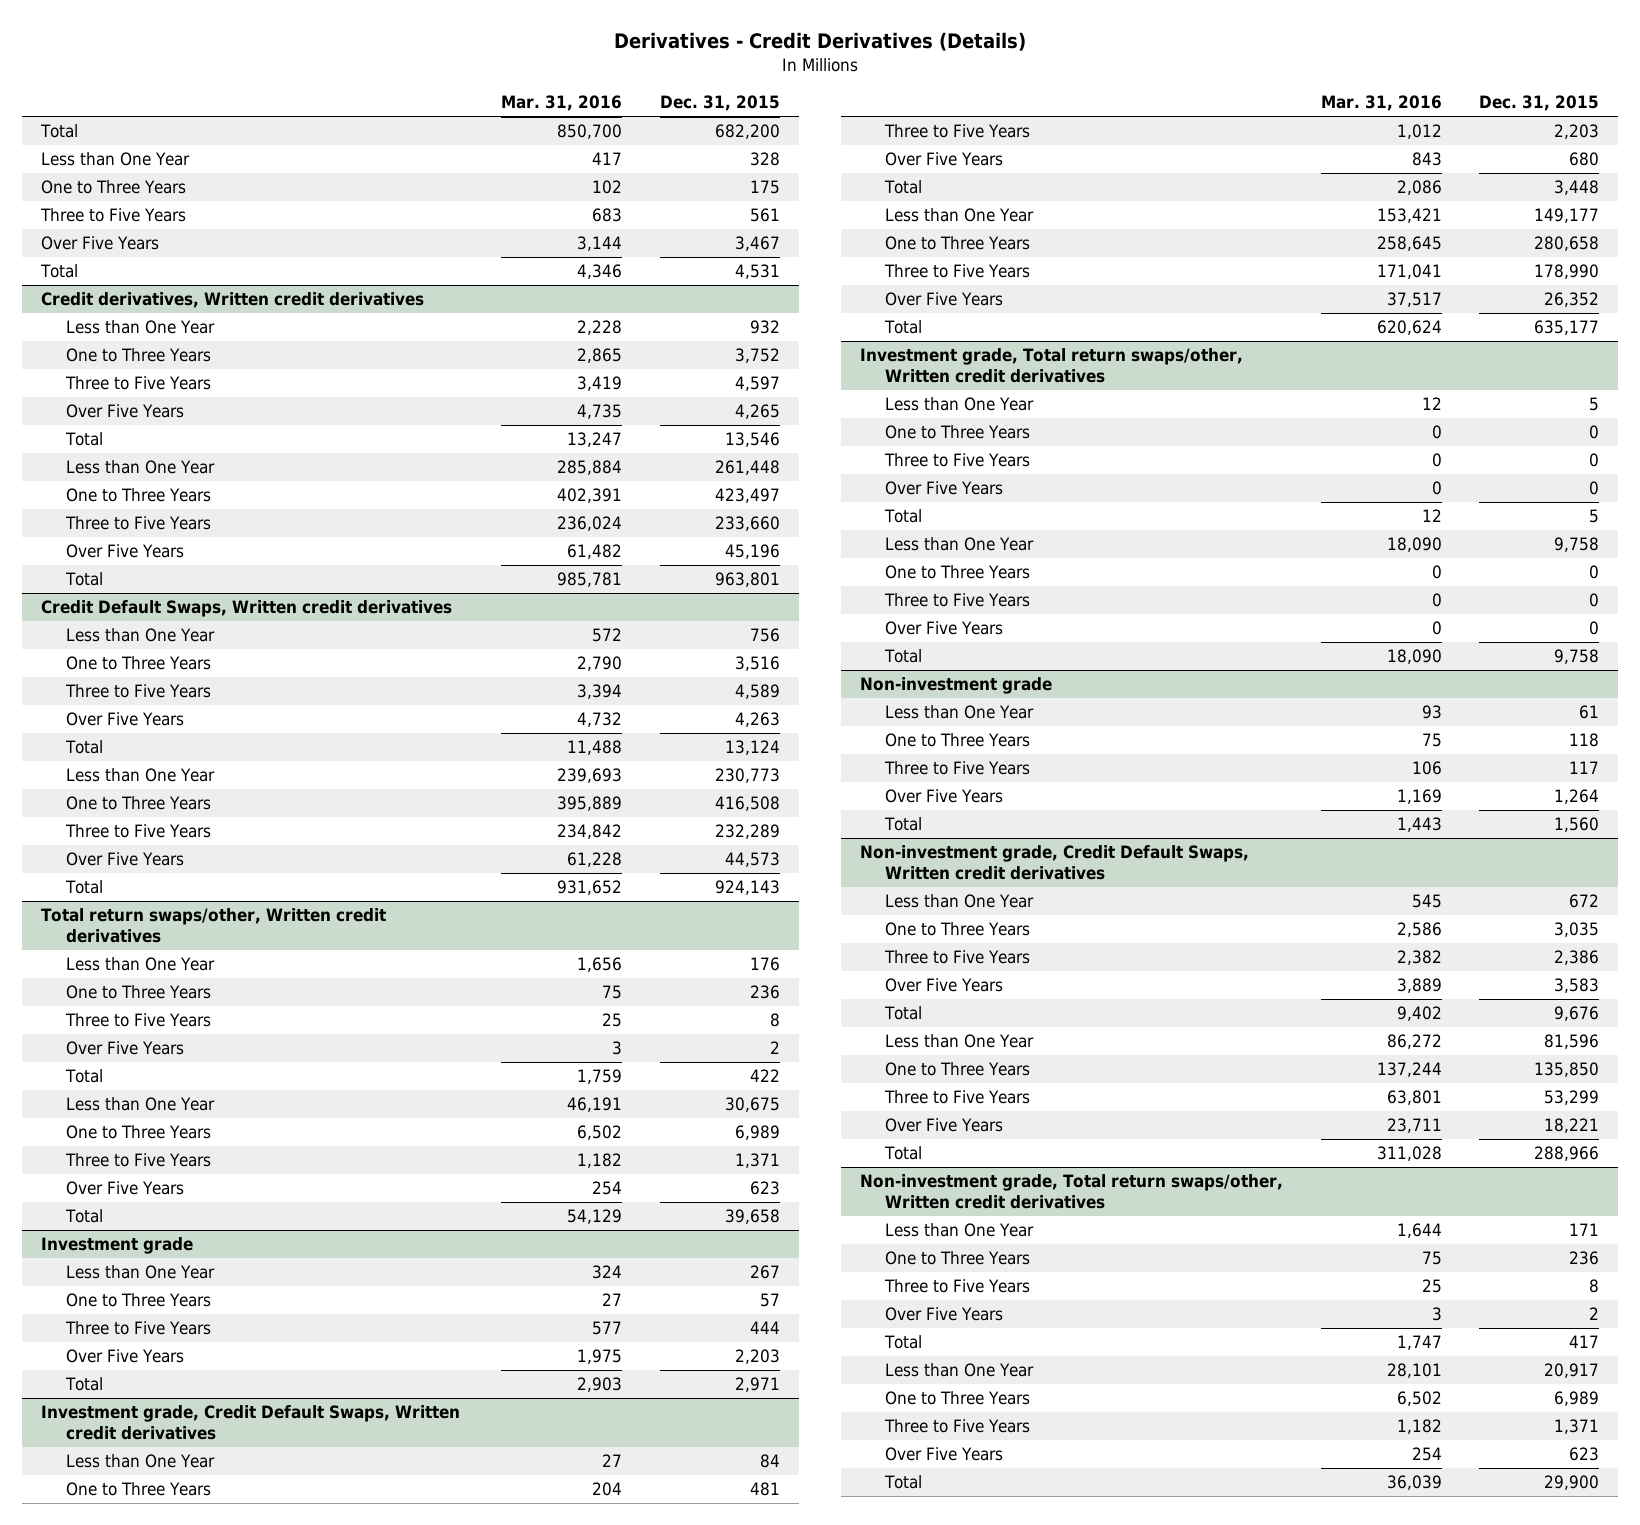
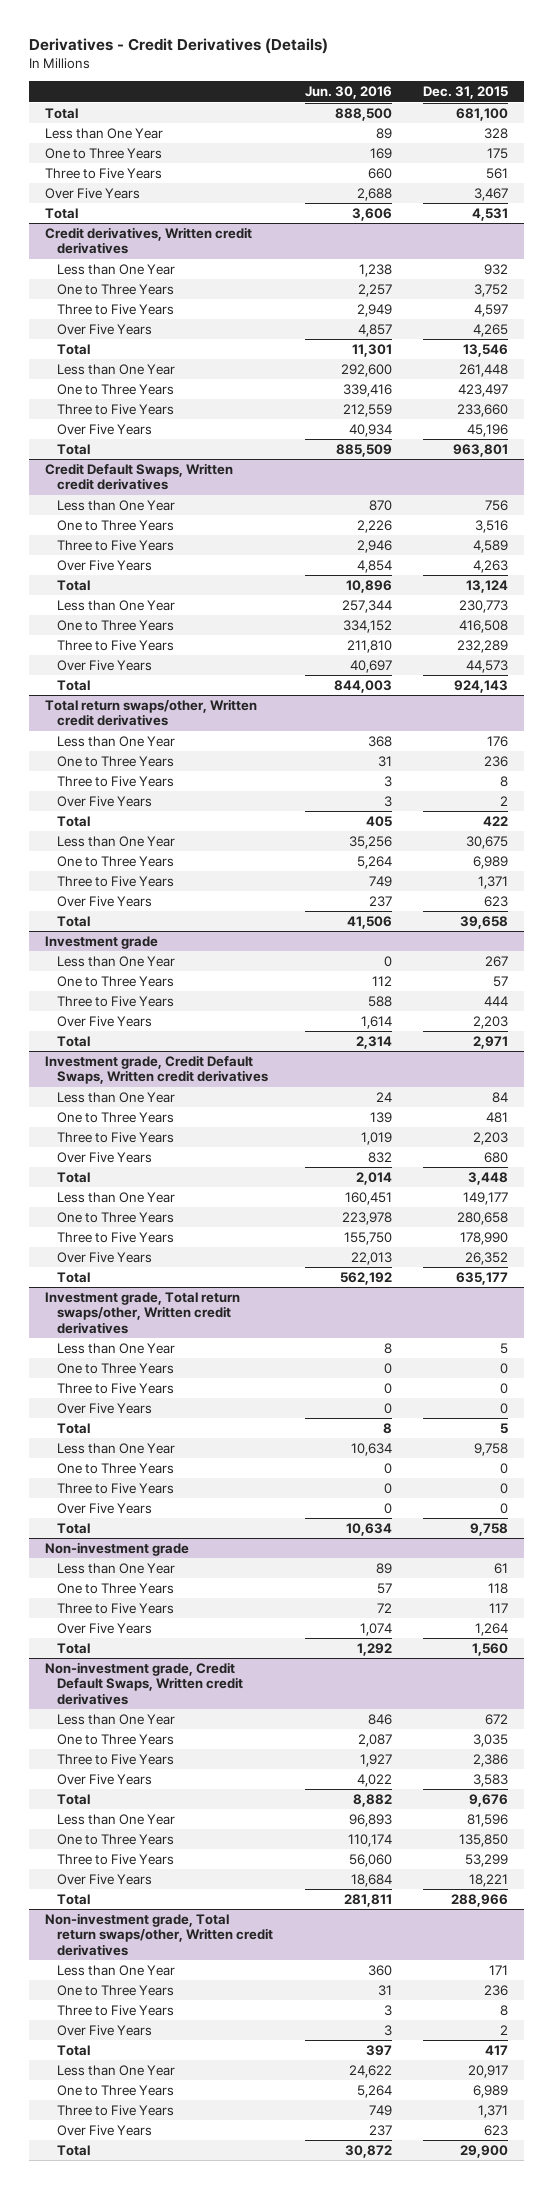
- | Mar. 31, 2016 | Dec. 31, 2015
+ | Jun. 30, 2016 | Dec. 31, 2015
- Total | 850,700 | 682,200
+ Total | 888,500 | 681,100

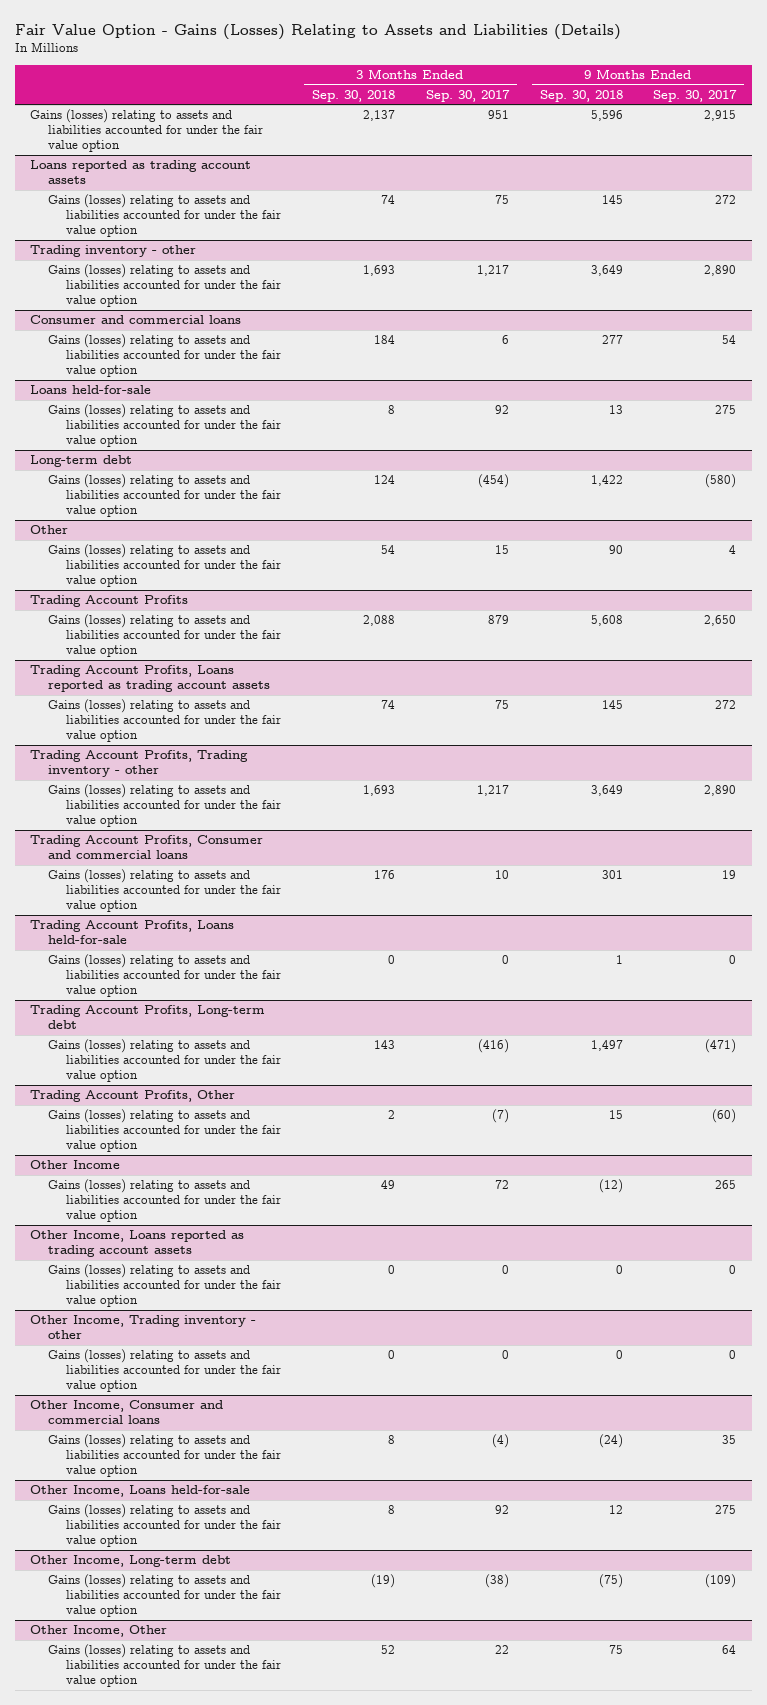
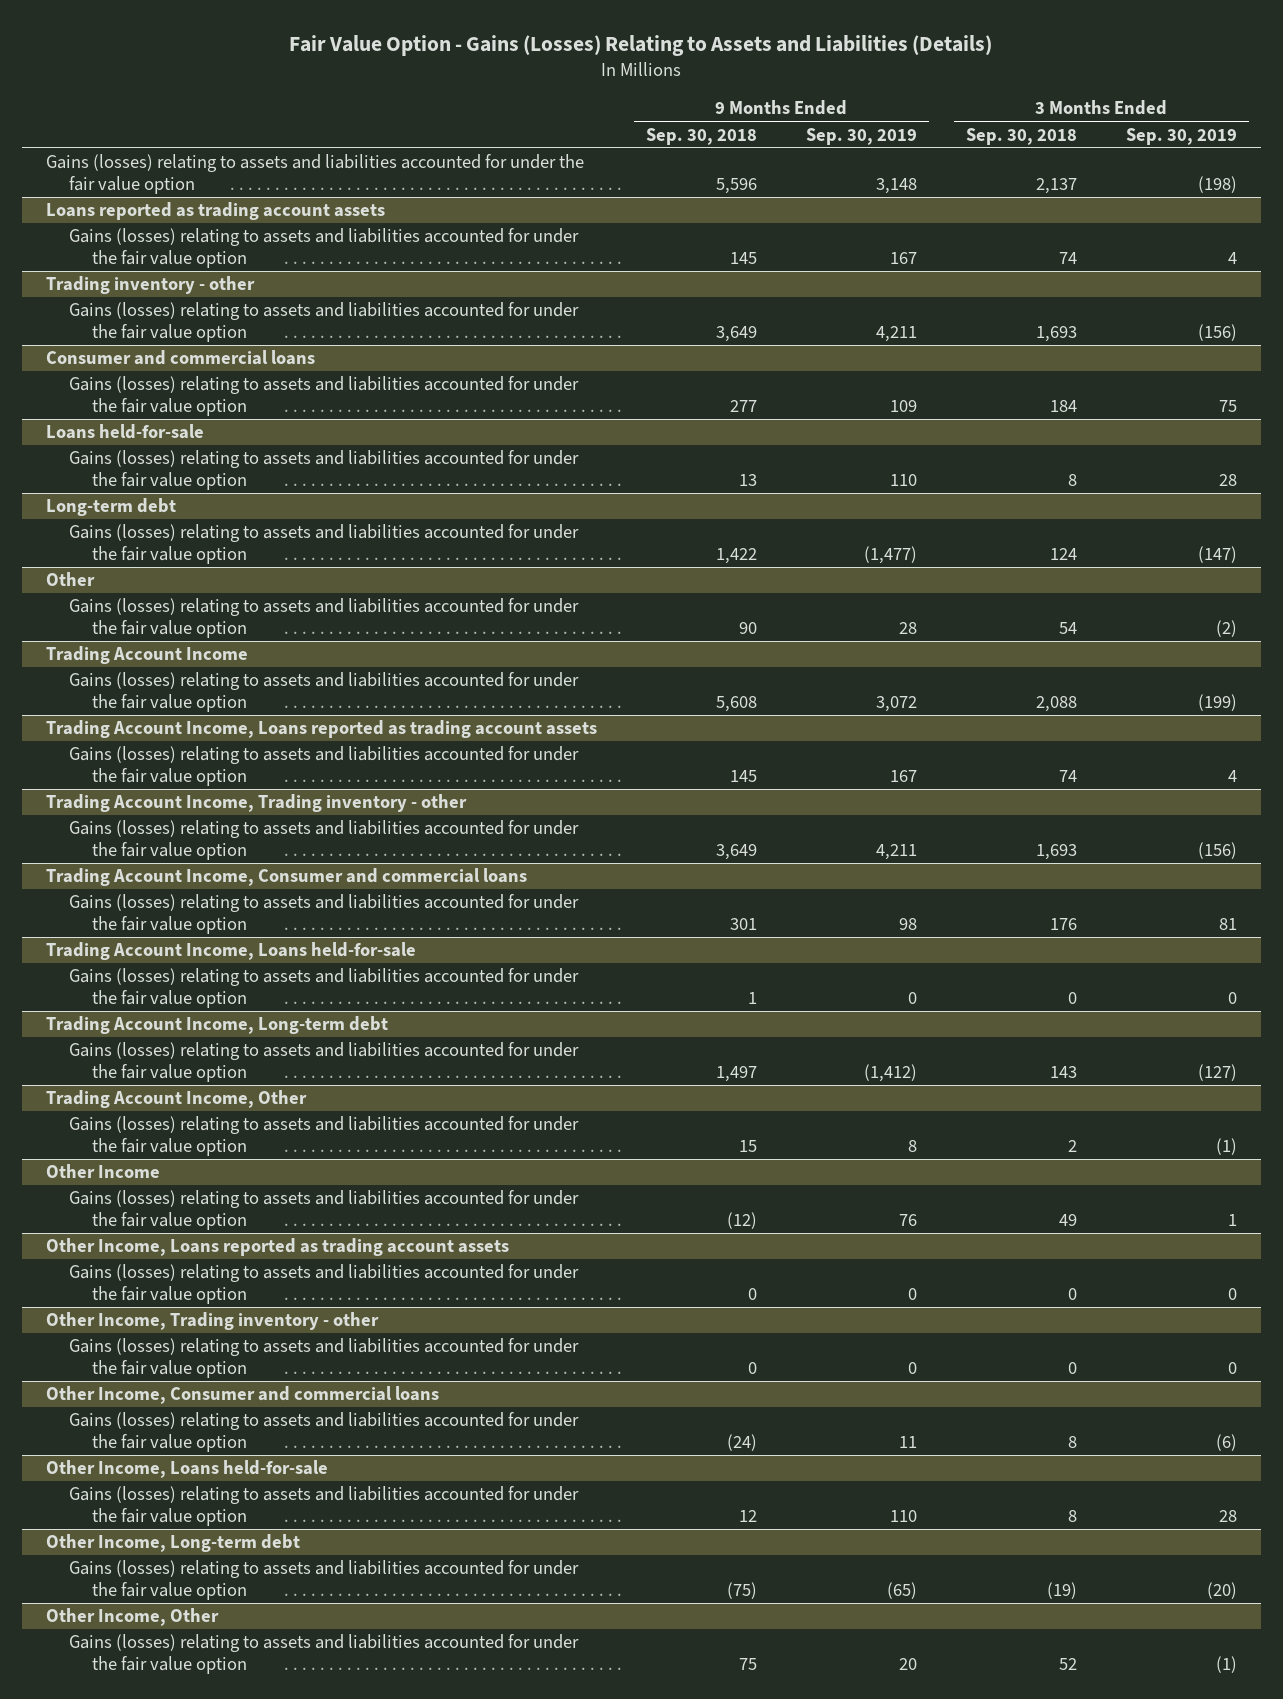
- | 3 Months Ended Sep. 30, 2018 | 3 Months Ended Sep. 30, 2017 | 9 Months Ended Sep. 30, 2018 | 9 Months Ended Sep. 30, 2017
+ | 9 Months Ended Sep. 30, 2018 | 9 Months Ended Sep. 30, 2019 | 3 Months Ended Sep. 30, 2018 | 3 Months Ended Sep. 30, 2019
- Trading Account Profits
+ Trading Account Income
- Trading Account Profits, Loans reported as trading account assets
+ Trading Account Income, Loans reported as trading account assets
- Trading Account Profits, Trading inventory - other
+ Trading Account Income, Trading inventory - other
- Trading Account Profits, Consumer and commercial loans
+ Trading Account Income, Consumer and commercial loans
- Trading Account Profits, Loans held-for-sale
+ Trading Account Income, Loans held-for-sale
- Trading Account Profits, Long-term debt
+ Trading Account Income, Long-term debt
- Trading Account Profits, Other
+ Trading Account Income, Other

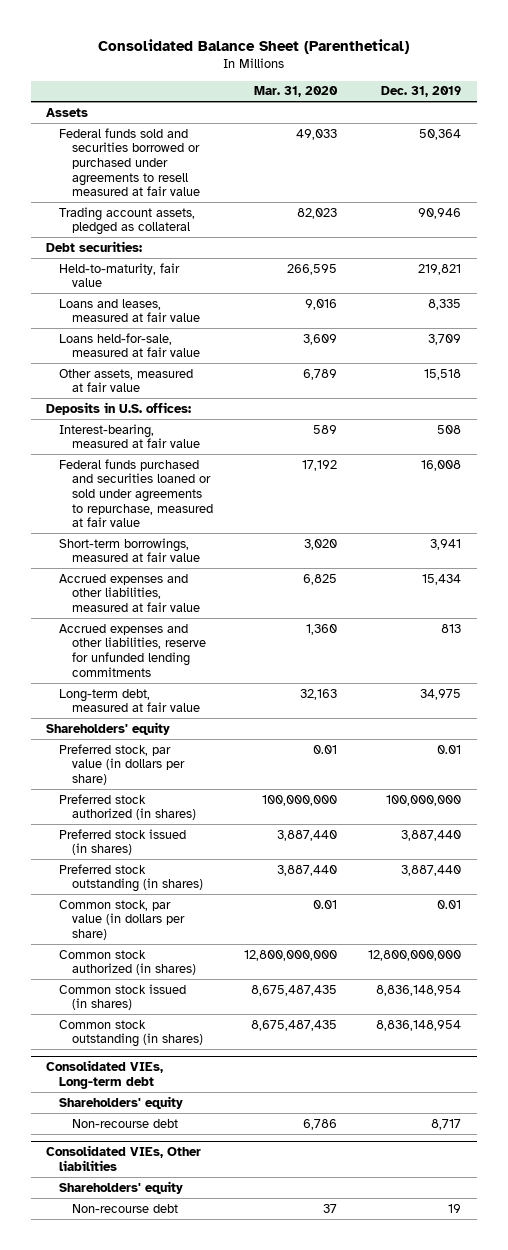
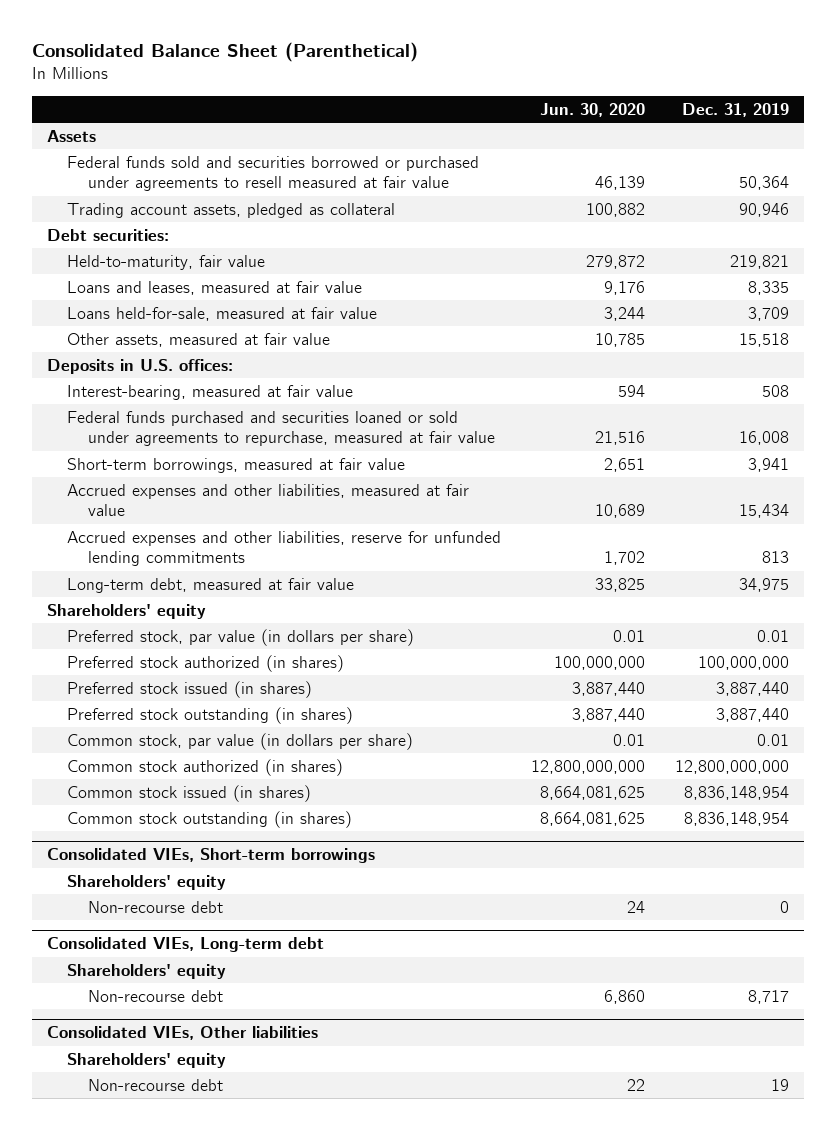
- | Mar. 31, 2020 | Dec. 31, 2019
+ | Jun. 30, 2020 | Dec. 31, 2019
+ Consolidated VIEs, Short-term borrowings
+ Shareholders' equity
+ Non-recourse debt | 24 | 0

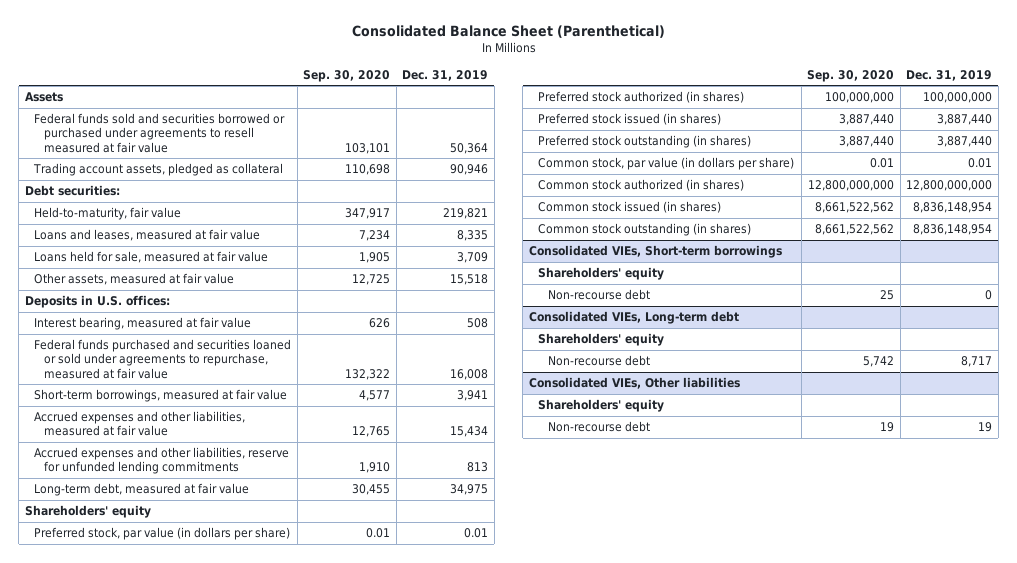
- | Jun. 30, 2020 | Dec. 31, 2019
+ | Sep. 30, 2020 | Dec. 31, 2019
- Loans held-for-sale, measured at fair value | 3,244 | 3,709
+ Loans held for sale, measured at fair value | 1,905 | 3,709
- Interest-bearing, measured at fair value | 594 | 508
+ Interest bearing, measured at fair value | 626 | 508

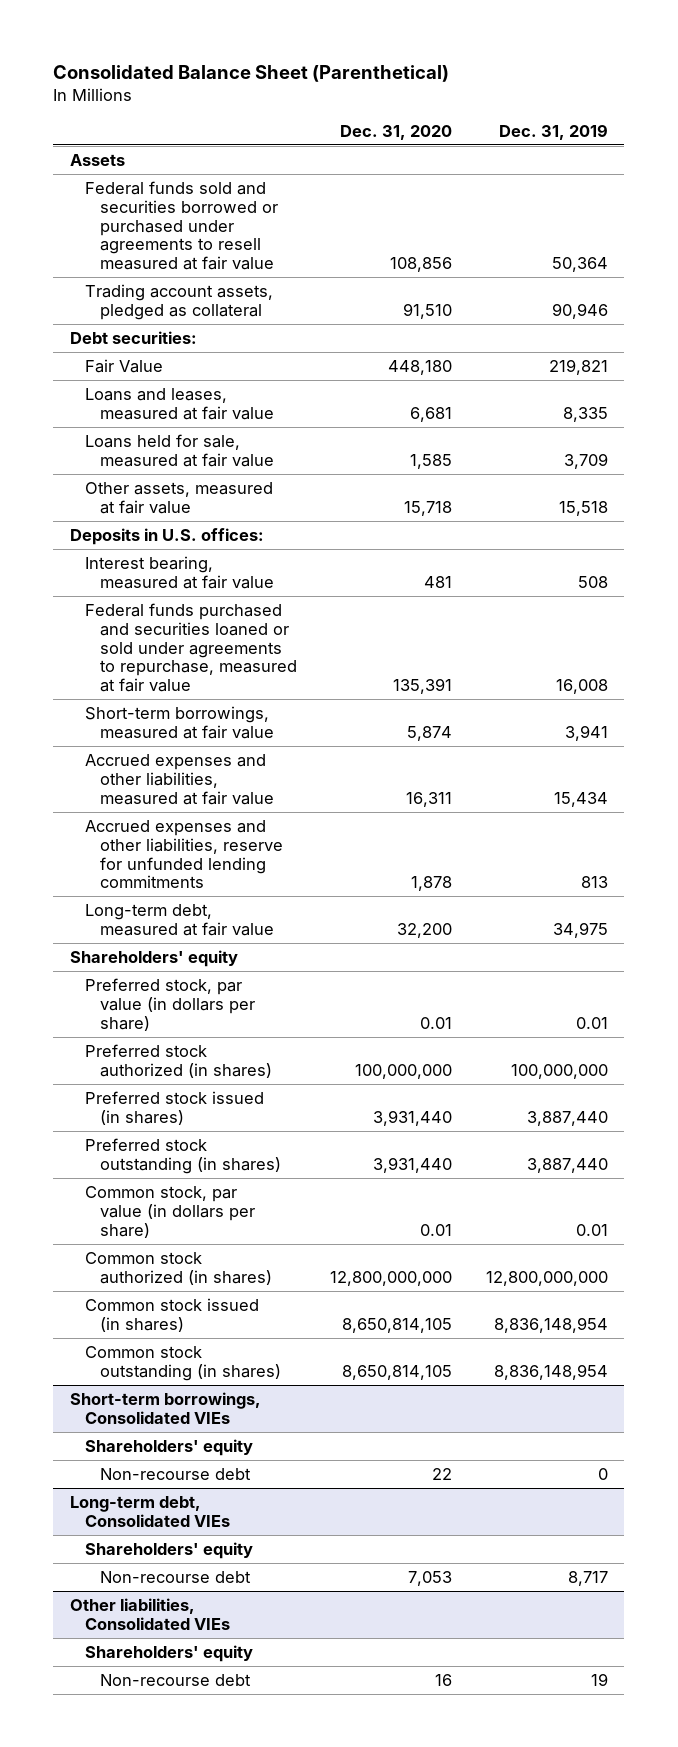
- | Sep. 30, 2020 | Dec. 31, 2019
+ | Dec. 31, 2020 | Dec. 31, 2019
- Held-to-maturity, fair value | 347,917 | 219,821
+ Fair Value | 448,180 | 219,821
- Consolidated VIEs, Short-term borrowings
+ Short-term borrowings, Consolidated VIEs
- Consolidated VIEs, Long-term debt
+ Long-term debt, Consolidated VIEs
- Consolidated VIEs, Other liabilities
+ Other liabilities, Consolidated VIEs

